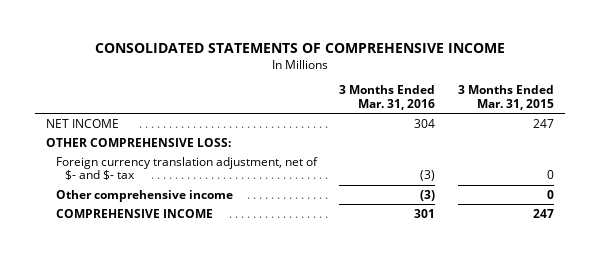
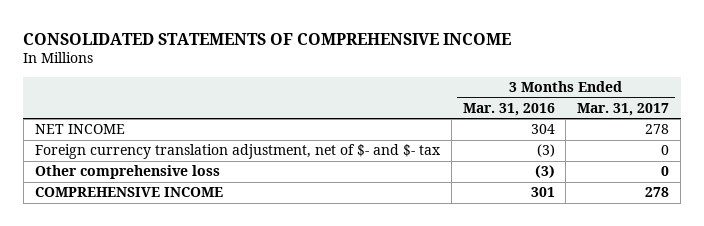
- | 3 Months Ended Mar. 31, 2016 | 3 Months Ended Mar. 31, 2015
+ | 3 Months Ended Mar. 31, 2016 | 3 Months Ended Mar. 31, 2017
- OTHER COMPREHENSIVE LOSS:
- Other comprehensive income | (3) | 0
+ Other comprehensive loss | (3) | 0

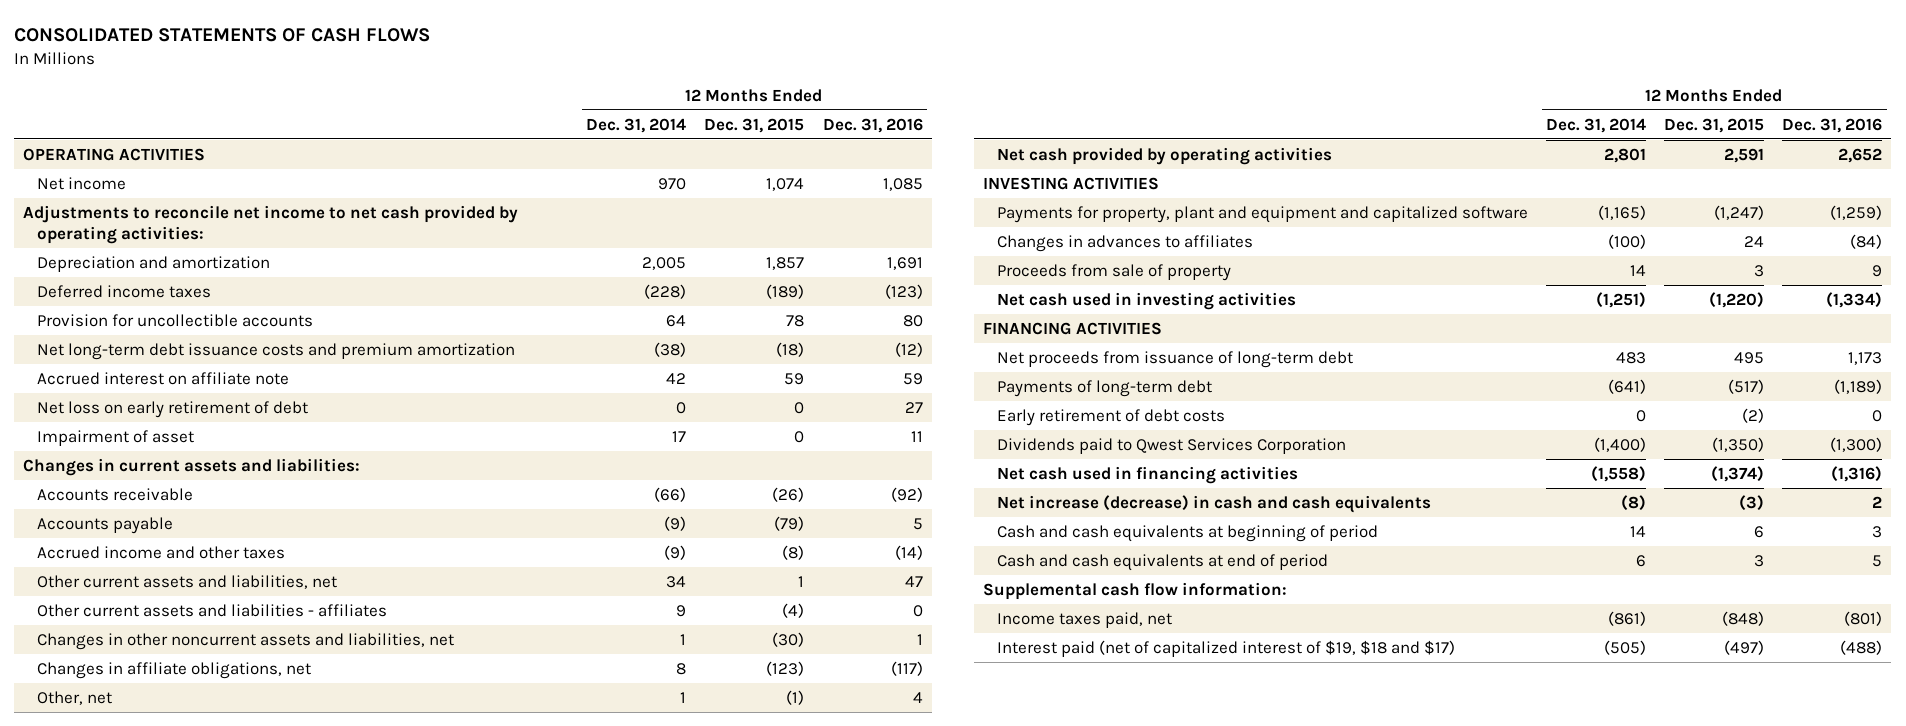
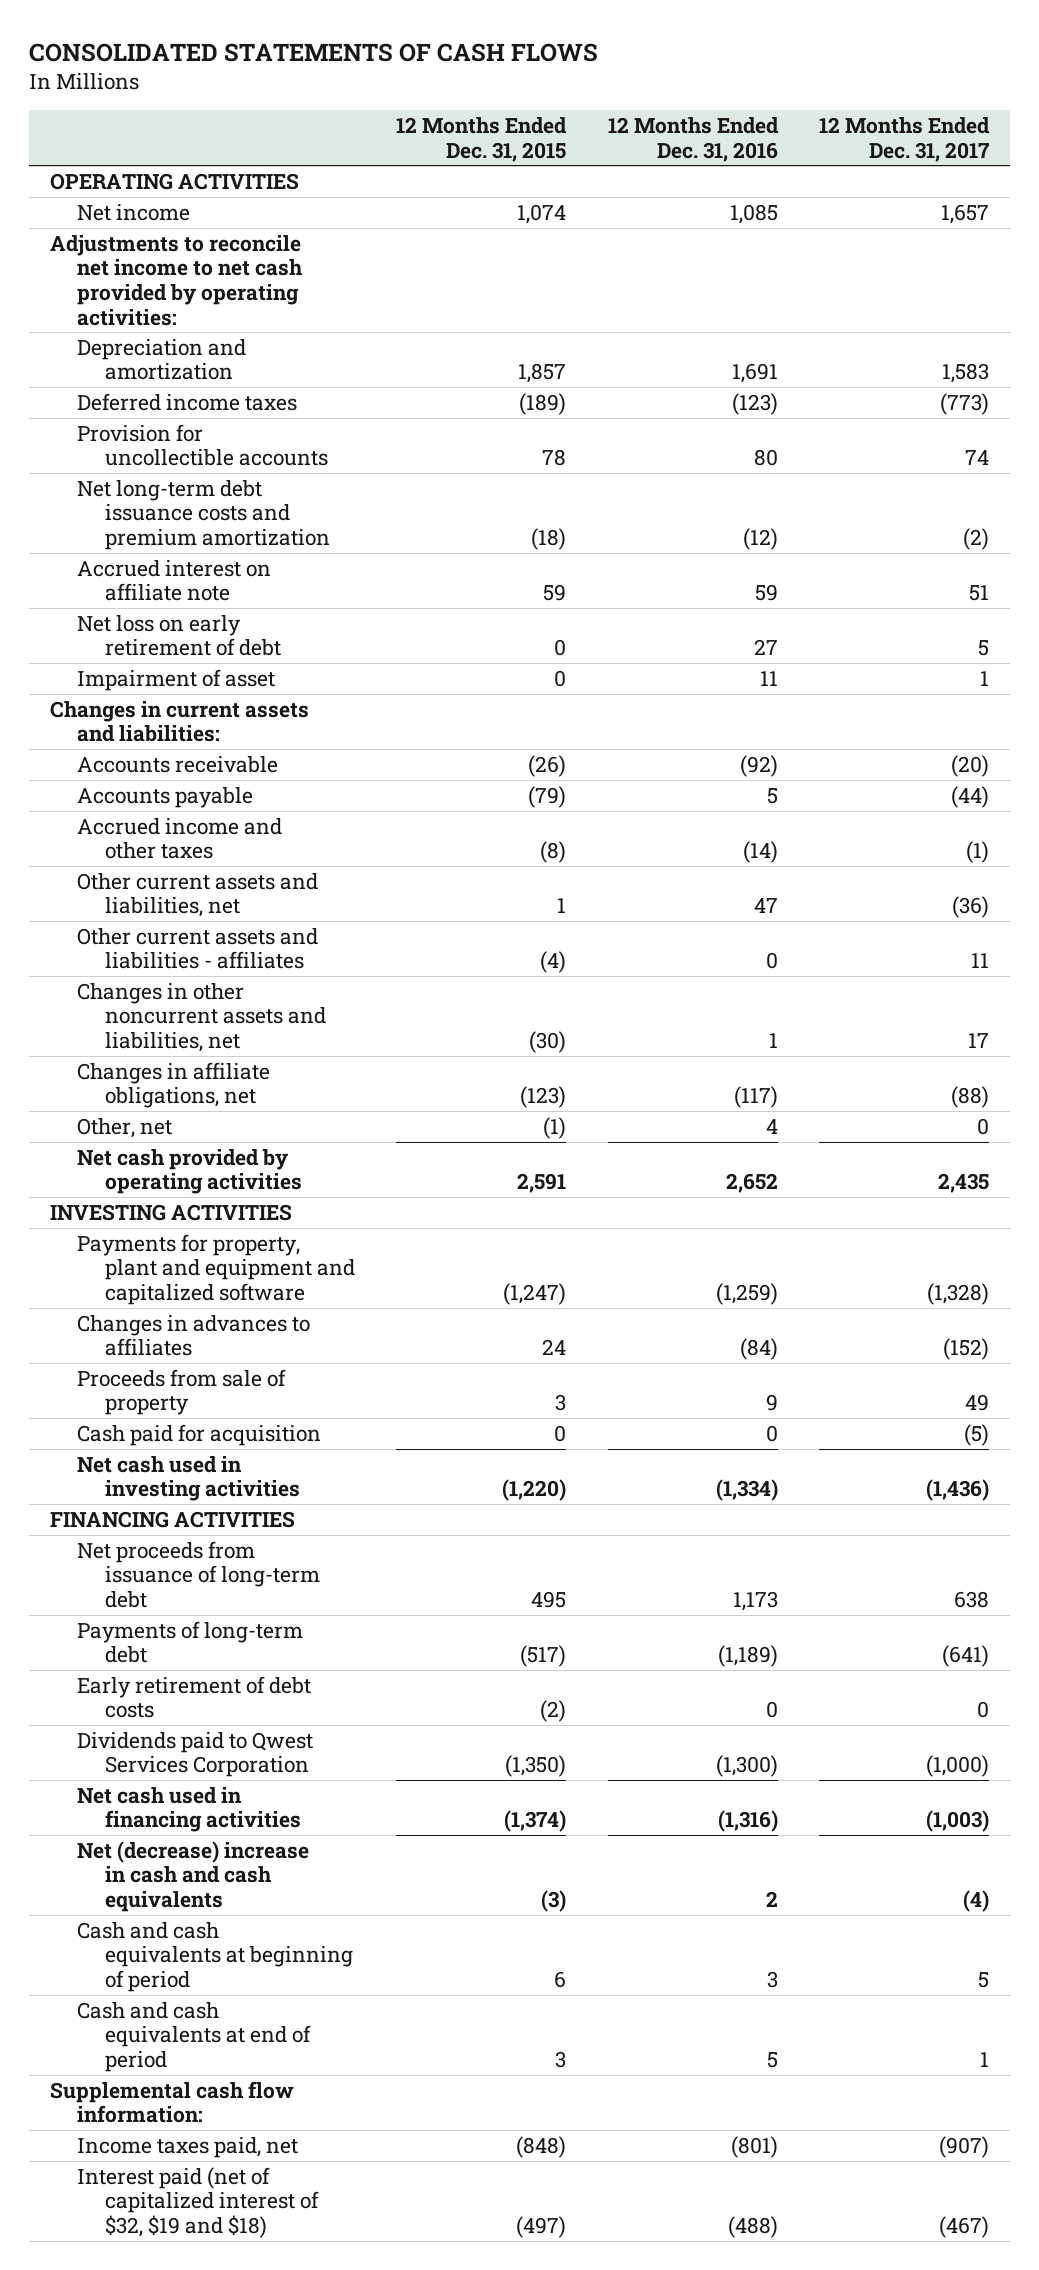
- | 12 Months Ended Dec. 31, 2014 | 12 Months Ended Dec. 31, 2015 | 12 Months Ended Dec. 31, 2016
+ | 12 Months Ended Dec. 31, 2015 | 12 Months Ended Dec. 31, 2016 | 12 Months Ended Dec. 31, 2017
+ Cash paid for acquisition | 0 | 0 | (5)
- Net increase (decrease) in cash and cash equivalents | (8) | (3) | 2
+ Net (decrease) increase in cash and cash equivalents | (3) | 2 | (4)
- Interest paid (net of capitalized interest of $19, $18 and $17) | (505) | (497) | (488)
+ Interest paid (net of capitalized interest of $32, $19 and $18) | (497) | (488) | (467)

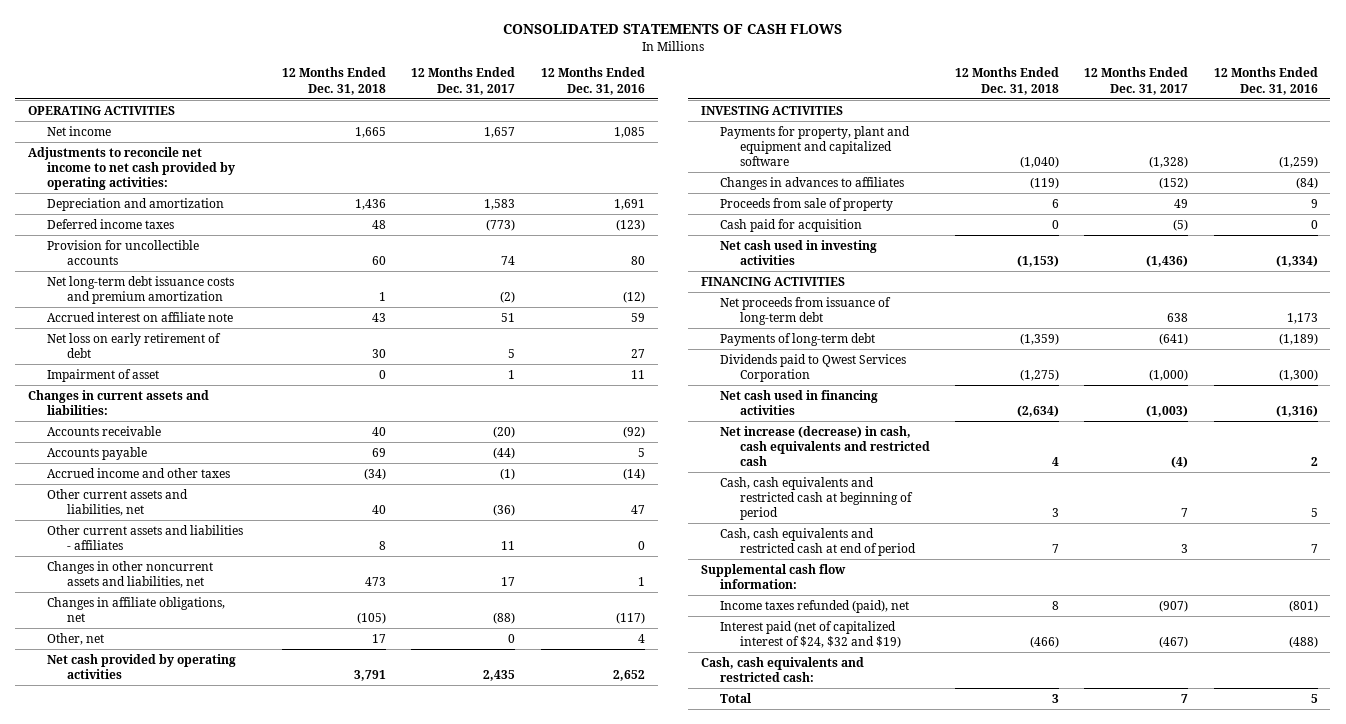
- | 12 Months Ended Dec. 31, 2015 | 12 Months Ended Dec. 31, 2016 | 12 Months Ended Dec. 31, 2017
+ | 12 Months Ended Dec. 31, 2018 | 12 Months Ended Dec. 31, 2017 | 12 Months Ended Dec. 31, 2016
- Early retirement of debt costs | (2) | 0 | 0
- Net (decrease) increase in cash and cash equivalents | (3) | 2 | (4)
- Cash and cash equivalents at beginning of period | 6 | 3 | 5
- Cash and cash equivalents at end of period | 3 | 5 | 1
+ Net increase (decrease) in cash, cash equivalents and restricted cash | 4 | (4) | 2
+ Cash, cash equivalents and restricted cash at beginning of period | 3 | 7 | 5
+ Cash, cash equivalents and restricted cash at end of period | 7 | 3 | 7
- Income taxes paid, net | (848) | (801) | (907)
- Interest paid (net of capitalized interest of $32, $19 and $18) | (497) | (488) | (467)
+ Income taxes refunded (paid), net | 8 | (907) | (801)
+ Interest paid (net of capitalized interest of $24, $32 and $19) | (466) | (467) | (488)
+ Cash, cash equivalents and restricted cash:
+ Total | 3 | 7 | 5

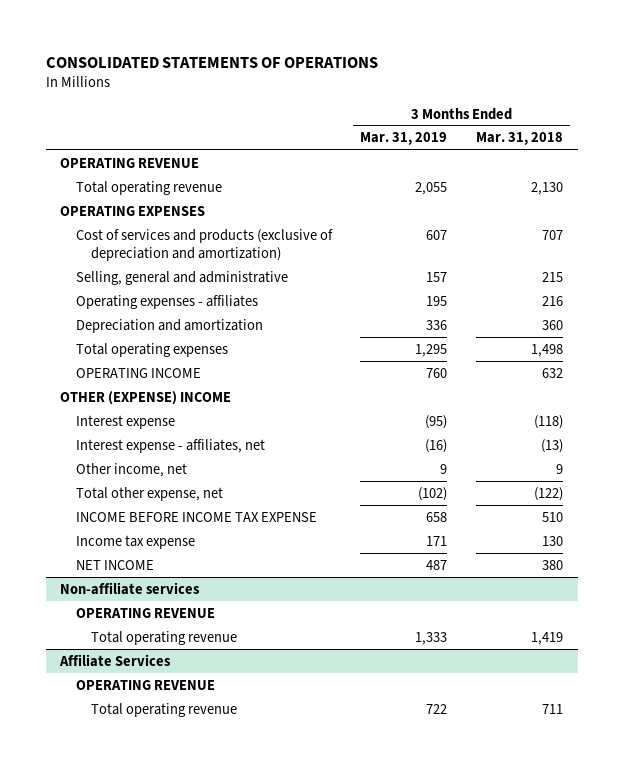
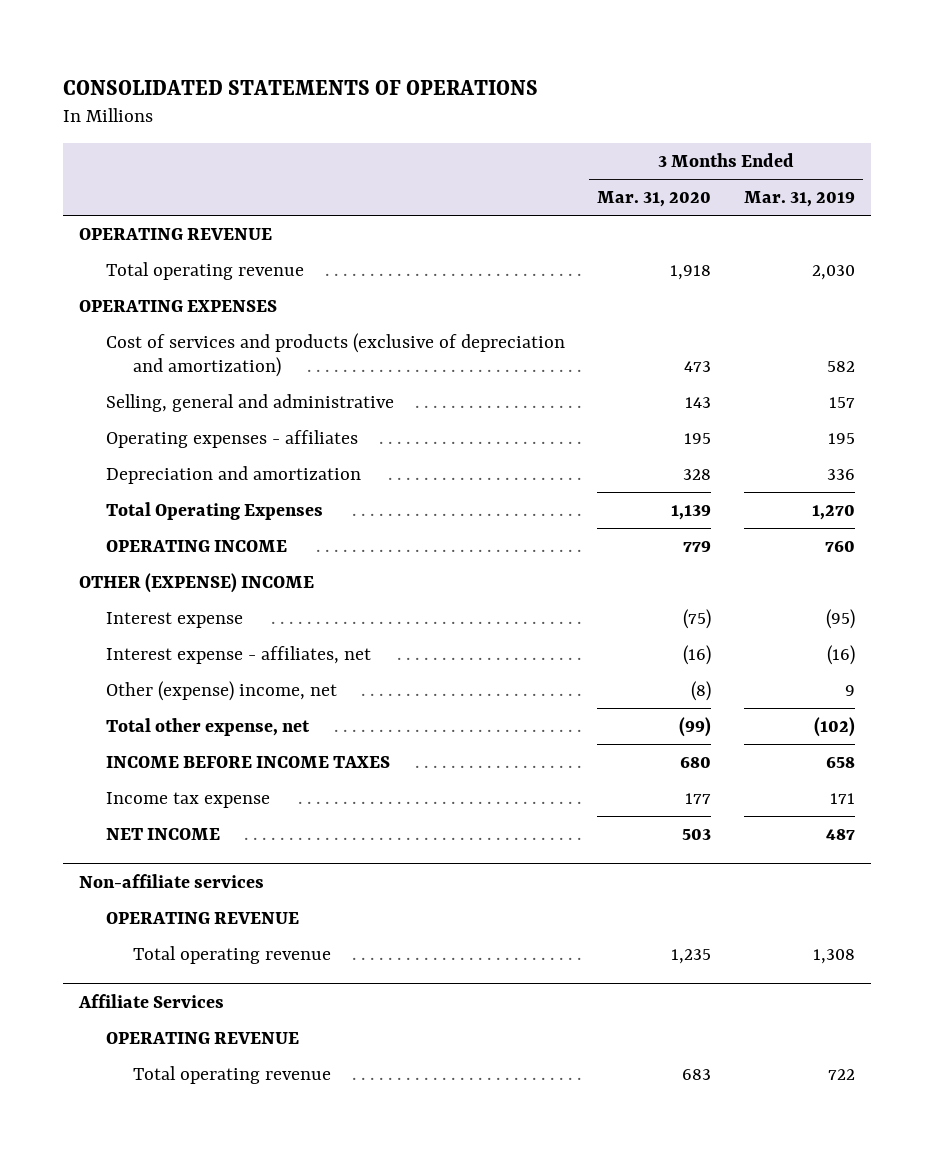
- | 3 Months Ended Mar. 31, 2019 | 3 Months Ended Mar. 31, 2018
+ | 3 Months Ended Mar. 31, 2020 | 3 Months Ended Mar. 31, 2019
- Total operating revenue | 2,055 | 2,130
+ Total operating revenue | 1,918 | 2,030
- Cost of services and products (exclusive of depreciation and amortization) | 607 | 707
+ Cost of services and products (exclusive of depreciation and amortization) | 473 | 582
- Total operating expenses | 1,295 | 1,498
+ Total Operating Expenses | 1,139 | 1,270
- Other income, net | 9 | 9
+ Other (expense) income, net | (8) | 9
- INCOME BEFORE INCOME TAX EXPENSE | 658 | 510
+ INCOME BEFORE INCOME TAXES | 680 | 658
@ Non-affiliate services
- Total operating revenue | 1,333 | 1,419
+ Total operating revenue | 1,235 | 1,308

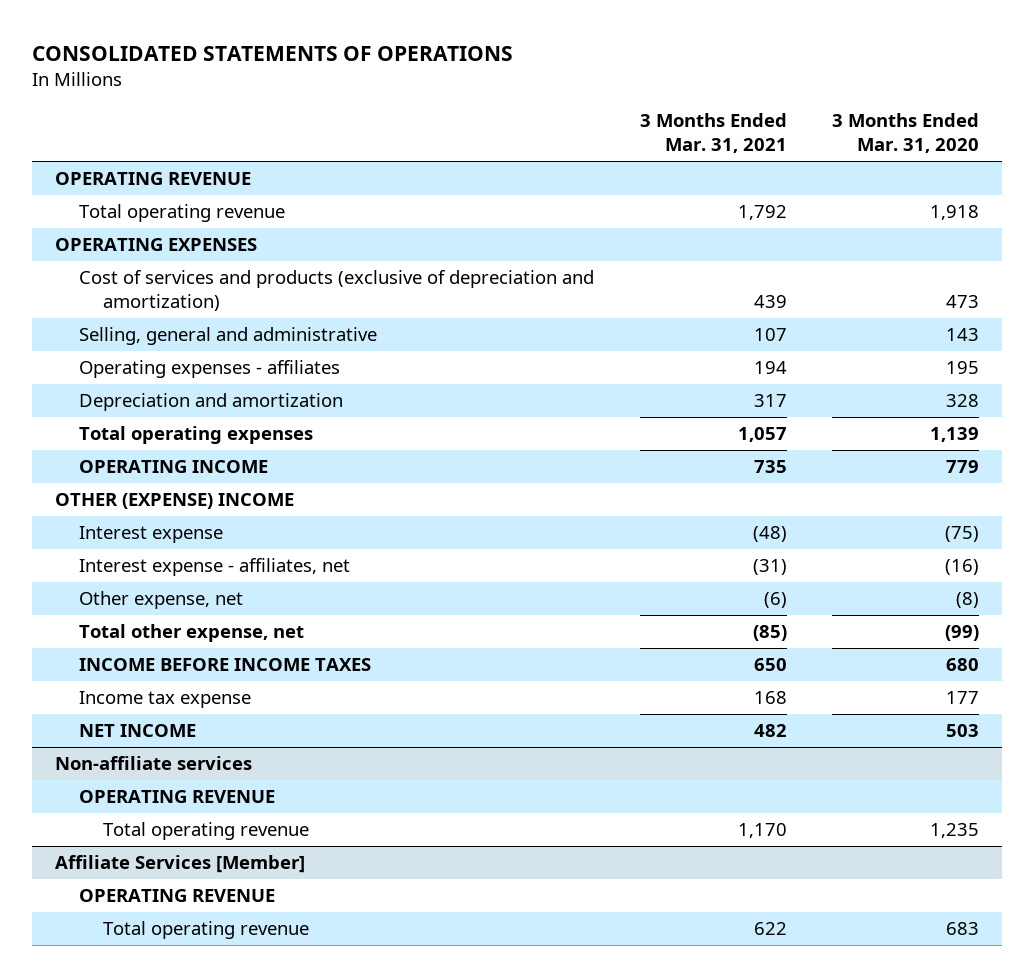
- | 3 Months Ended Mar. 31, 2020 | 3 Months Ended Mar. 31, 2019
+ | 3 Months Ended Mar. 31, 2021 | 3 Months Ended Mar. 31, 2020
- Total Operating Expenses | 1,139 | 1,270
+ Total operating expenses | 1,057 | 1,139
- Other (expense) income, net | (8) | 9
+ Other expense, net | (6) | (8)
- Affiliate Services
+ Affiliate Services [Member]

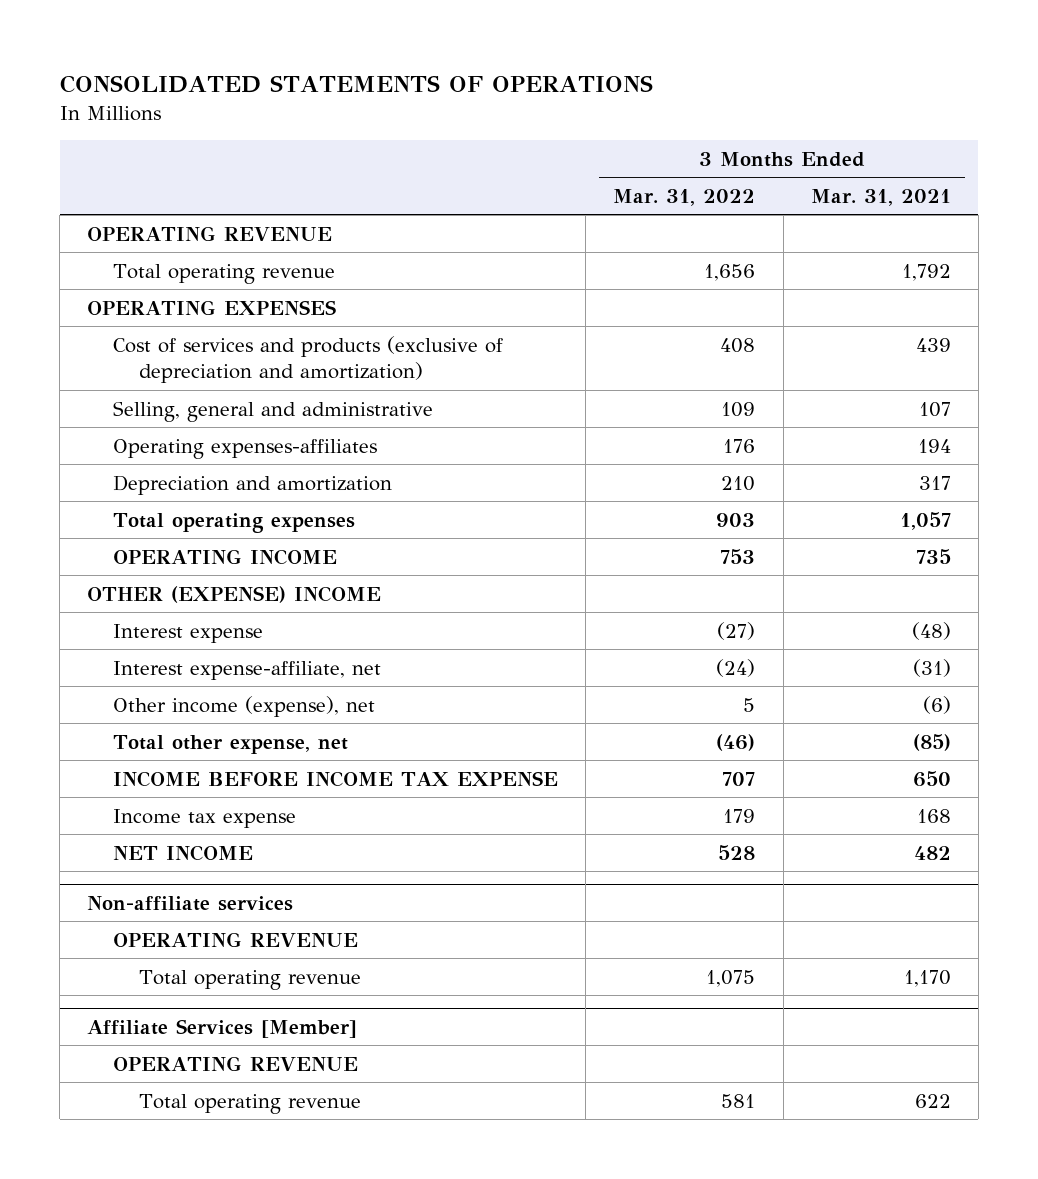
- | 3 Months Ended Mar. 31, 2021 | 3 Months Ended Mar. 31, 2020
+ | 3 Months Ended Mar. 31, 2022 | 3 Months Ended Mar. 31, 2021
- Operating expenses - affiliates | 194 | 195
+ Operating expenses-affiliates | 176 | 194
- Interest expense - affiliates, net | (31) | (16)
- Other expense, net | (6) | (8)
+ Interest expense-affiliate, net | (24) | (31)
+ Other income (expense), net | 5 | (6)
- INCOME BEFORE INCOME TAXES | 650 | 680
+ INCOME BEFORE INCOME TAX EXPENSE | 707 | 650

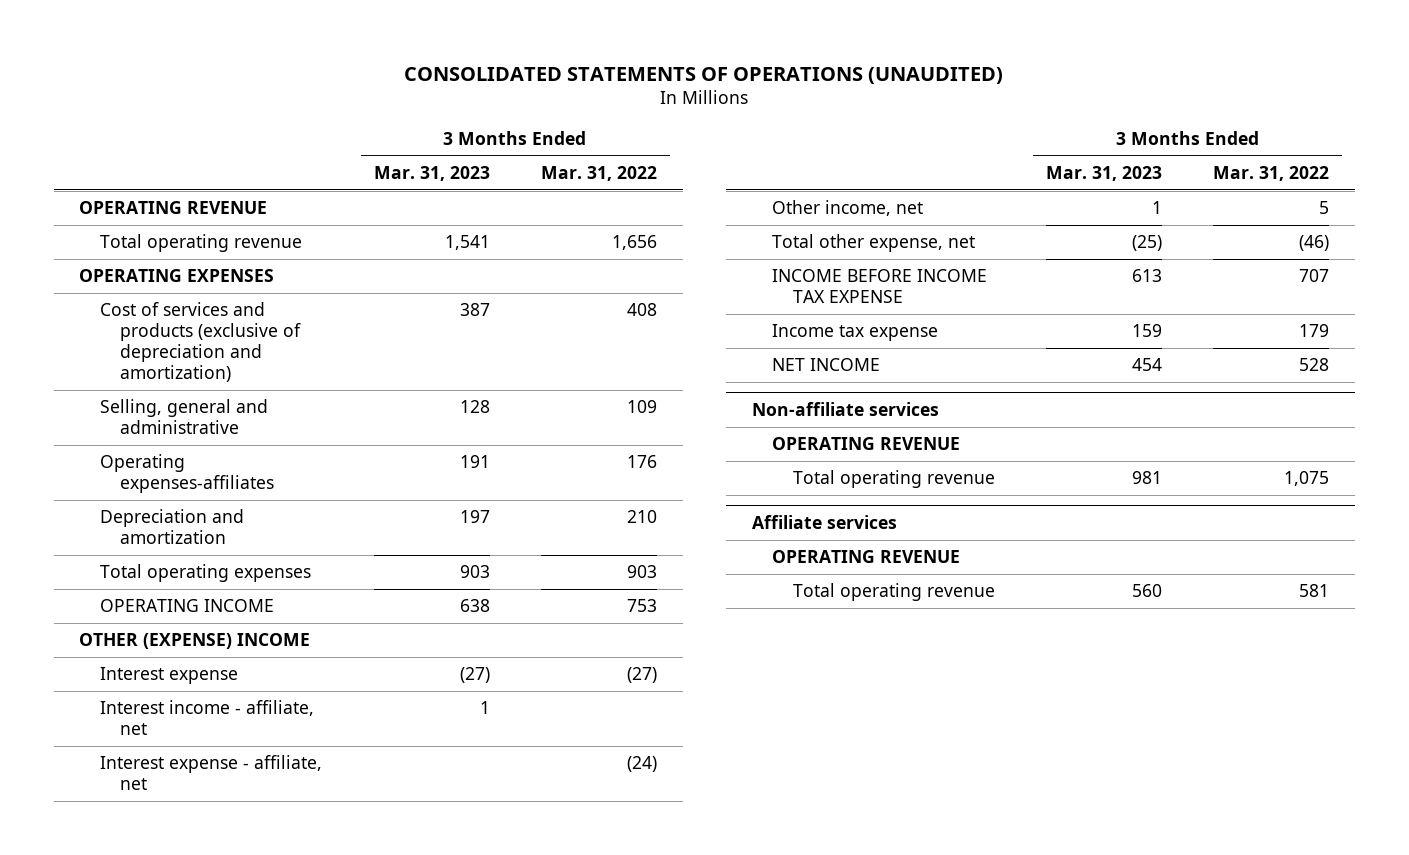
- CONSOLIDATED STATEMENTS OF OPERATIONS
+ CONSOLIDATED STATEMENTS OF OPERATIONS (UNAUDITED)
- | 3 Months Ended Mar. 31, 2022 | 3 Months Ended Mar. 31, 2021
+ | 3 Months Ended Mar. 31, 2023 | 3 Months Ended Mar. 31, 2022
- Interest expense-affiliate, net | (24) | (31)
- Other income (expense), net | 5 | (6)
+ Interest income - affiliate, net | 1 |
+ Interest expense - affiliate, net | | (24)
+ Other income, net | 1 | 5
- Affiliate Services [Member]
+ Affiliate services

